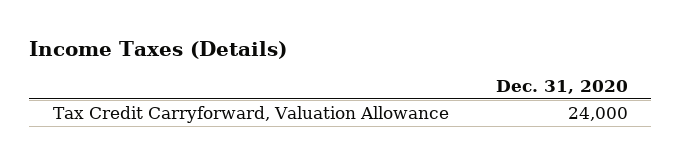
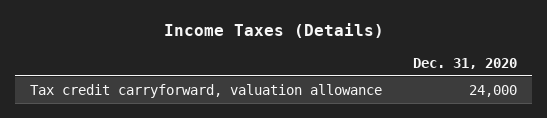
- Tax Credit Carryforward, Valuation Allowance | 24,000
+ Tax credit carryforward, valuation allowance | 24,000

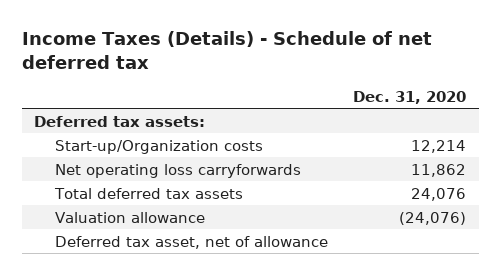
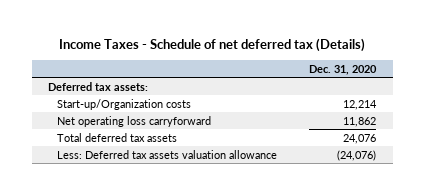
- Income Taxes (Details) - Schedule of net deferred tax
+ Income Taxes - Schedule of net deferred tax (Details)
- Net operating loss carryforwards | 11,862
+ Net operating loss carryforward | 11,862
- Valuation allowance | (24,076)
- Deferred tax asset, net of allowance
+ Less: Deferred tax assets valuation allowance | (24,076)

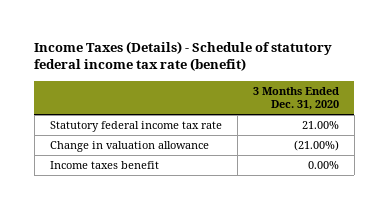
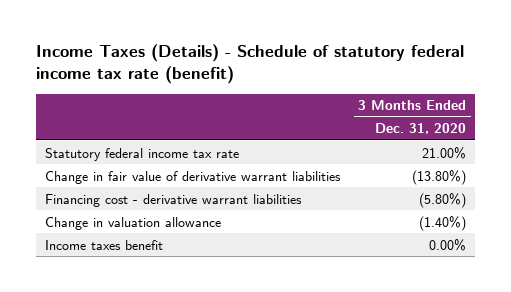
- Change in valuation allowance | (21.00%)
+ Change in fair value of derivative warrant liabilities | (13.80%)
+ Financing cost - derivative warrant liabilities | (5.80%)
+ Change in valuation allowance | (1.40%)

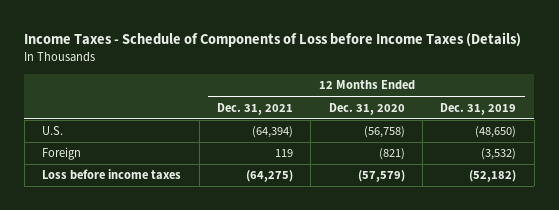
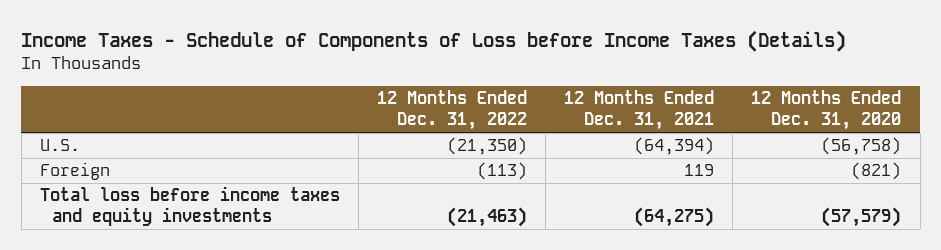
- | 12 Months Ended Dec. 31, 2021 | 12 Months Ended Dec. 31, 2020 | 12 Months Ended Dec. 31, 2019
+ | 12 Months Ended Dec. 31, 2022 | 12 Months Ended Dec. 31, 2021 | 12 Months Ended Dec. 31, 2020
- Loss before income taxes | (64,275) | (57,579) | (52,182)
+ Total loss before income taxes and equity investments | (21,463) | (64,275) | (57,579)

